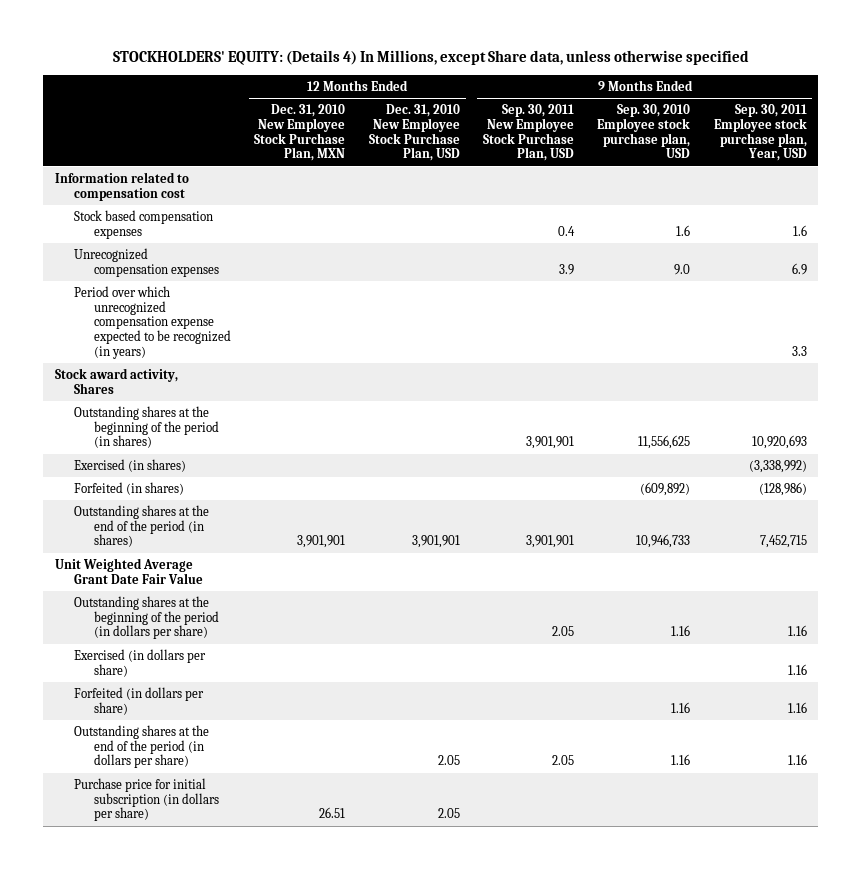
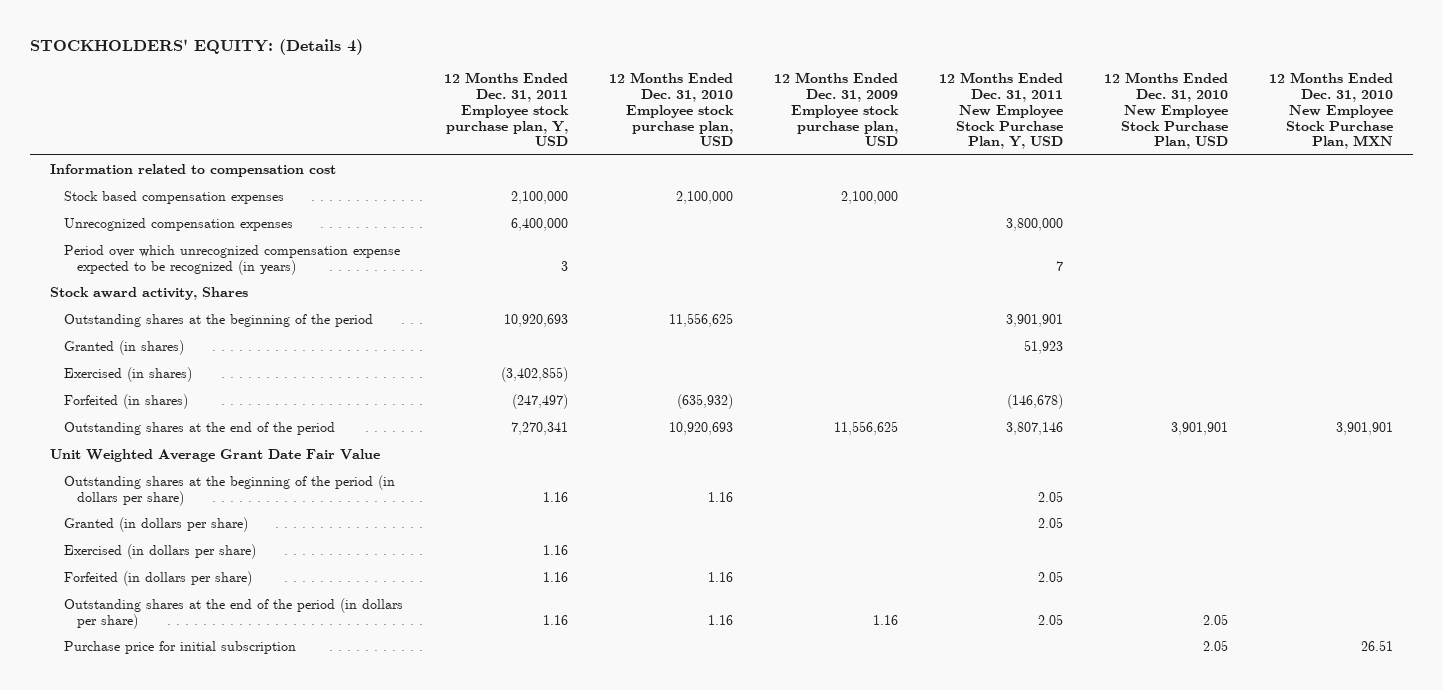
- STOCKHOLDERS' EQUITY: (Details 4) In Millions, except Share data, unless otherwise specified
+ STOCKHOLDERS' EQUITY: (Details 4)
- | 12 Months Ended Dec. 31, 2010 New Employee Stock Purchase Plan, MXN | 12 Months Ended Dec. 31, 2010 New Employee Stock Purchase Plan, USD | 9 Months Ended Sep. 30, 2011 New Employee Stock Purchase Plan, USD | 9 Months Ended Sep. 30, 2010 Employee stock purchase plan, USD | 9 Months Ended Sep. 30, 2011 Employee stock purchase plan, Year, USD
+ | 12 Months Ended Dec. 31, 2011 Employee stock purchase plan, Y, USD | 12 Months Ended Dec. 31, 2010 Employee stock purchase plan, USD | 12 Months Ended Dec. 31, 2009 Employee stock purchase plan, USD | 12 Months Ended Dec. 31, 2011 New Employee Stock Purchase Plan, Y, USD | 12 Months Ended Dec. 31, 2010 New Employee Stock Purchase Plan, USD | 12 Months Ended Dec. 31, 2010 New Employee Stock Purchase Plan, MXN
- Outstanding shares at the beginning of the period (in shares) | | | 3,901,901 | 11,556,625 | 10,920,693
+ Outstanding shares at the beginning of the period | 10,920,693 | 11,556,625 | | 3,901,901 | |
+ Granted (in shares) | | | | 51,923 | |
- Outstanding shares at the end of the period (in shares) | 3,901,901 | 3,901,901 | 3,901,901 | 10,946,733 | 7,452,715
+ Outstanding shares at the end of the period | 7,270,341 | 10,920,693 | 11,556,625 | 3,807,146 | 3,901,901 | 3,901,901
+ Granted (in dollars per share) | | | | 2.05 | |
- Purchase price for initial subscription (in dollars per share) | 26.51 | 2.05 | | |
+ Purchase price for initial subscription | | | | | 2.05 | 26.51

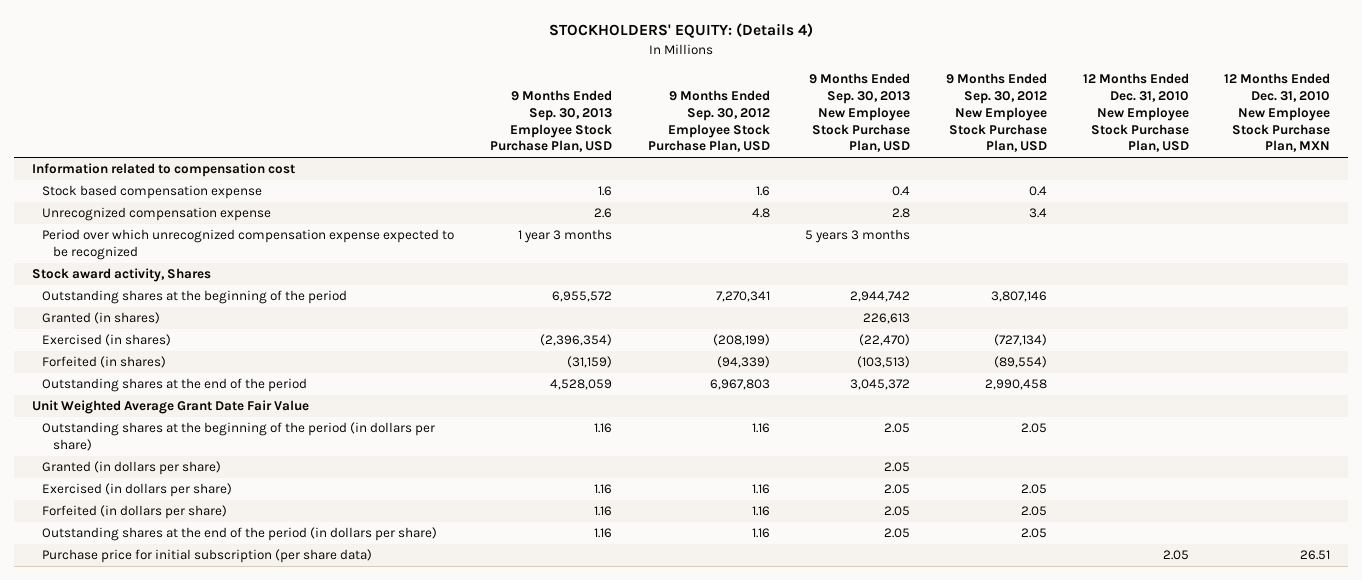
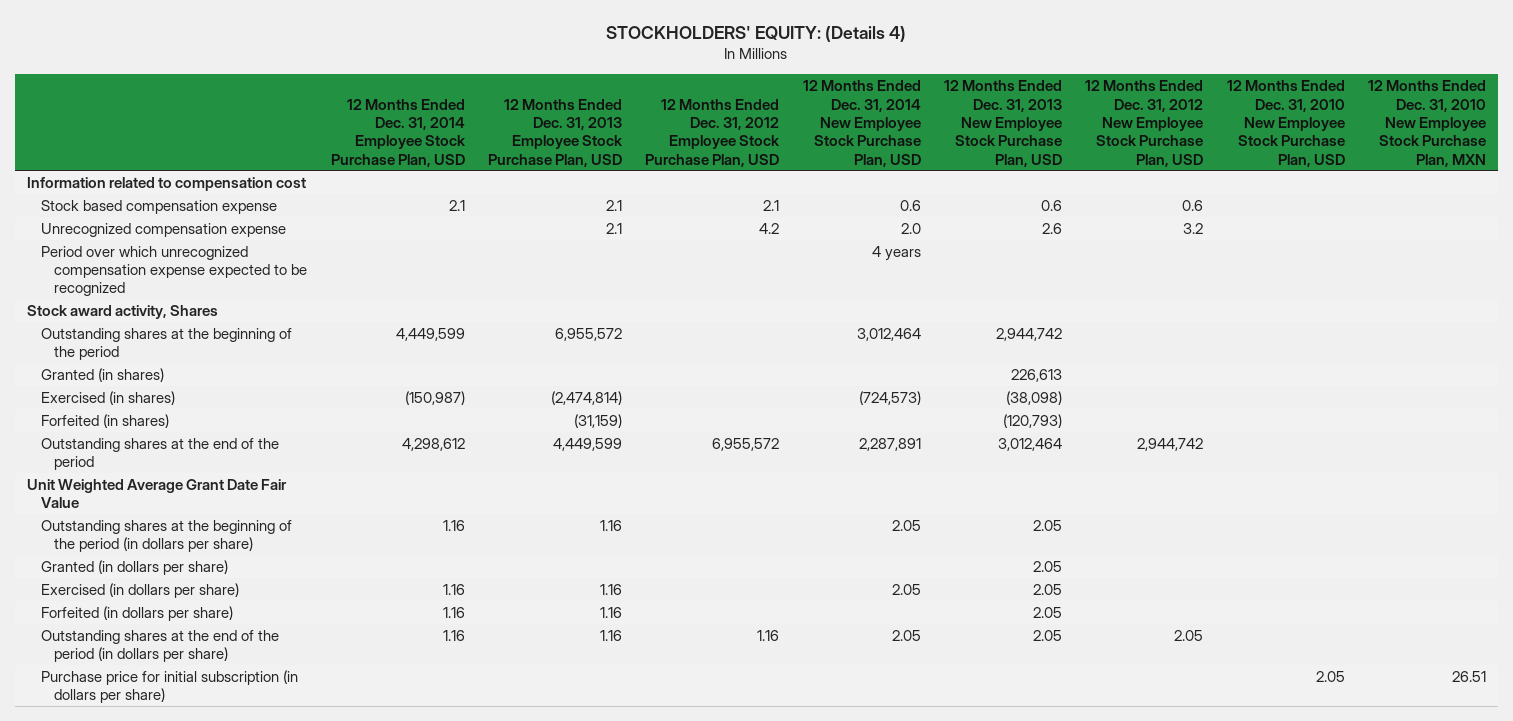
- | 9 Months Ended Sep. 30, 2013 Employee Stock Purchase Plan, USD | 9 Months Ended Sep. 30, 2012 Employee Stock Purchase Plan, USD | 9 Months Ended Sep. 30, 2013 New Employee Stock Purchase Plan, USD | 9 Months Ended Sep. 30, 2012 New Employee Stock Purchase Plan, USD | 12 Months Ended Dec. 31, 2010 New Employee Stock Purchase Plan, USD | 12 Months Ended Dec. 31, 2010 New Employee Stock Purchase Plan, MXN
+ | 12 Months Ended Dec. 31, 2014 Employee Stock Purchase Plan, USD | 12 Months Ended Dec. 31, 2013 Employee Stock Purchase Plan, USD | 12 Months Ended Dec. 31, 2012 Employee Stock Purchase Plan, USD | 12 Months Ended Dec. 31, 2014 New Employee Stock Purchase Plan, USD | 12 Months Ended Dec. 31, 2013 New Employee Stock Purchase Plan, USD | 12 Months Ended Dec. 31, 2012 New Employee Stock Purchase Plan, USD | 12 Months Ended Dec. 31, 2010 New Employee Stock Purchase Plan, USD | 12 Months Ended Dec. 31, 2010 New Employee Stock Purchase Plan, MXN
- Purchase price for initial subscription (per share data) | | | | | 2.05 | 26.51
+ Purchase price for initial subscription (in dollars per share) | | | | | | | 2.05 | 26.51

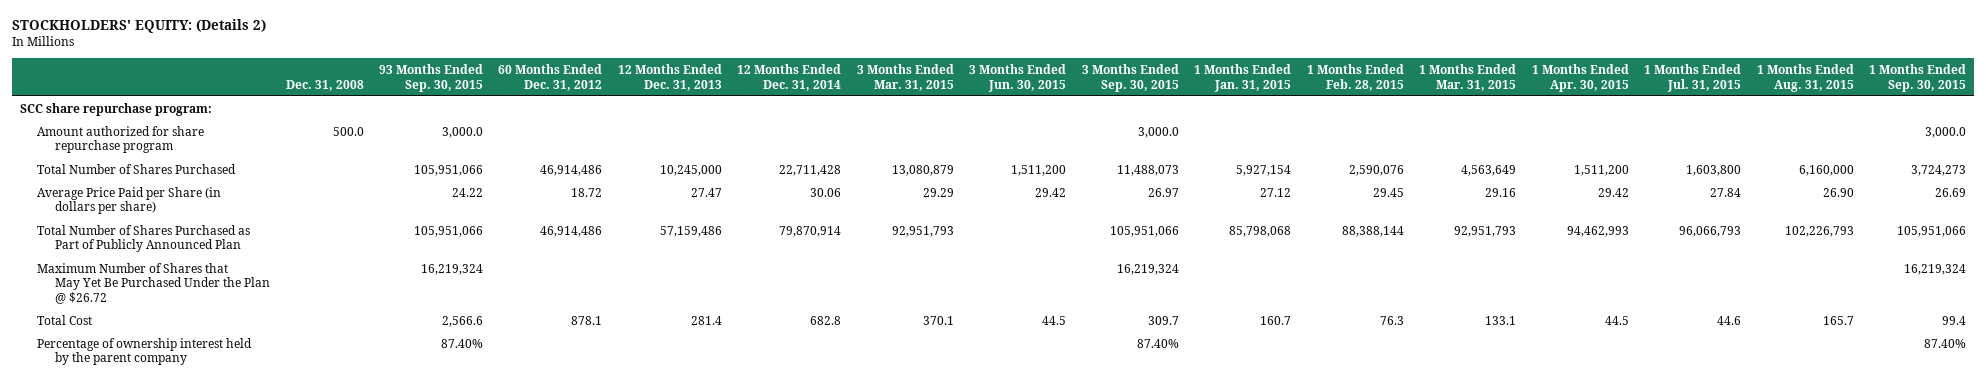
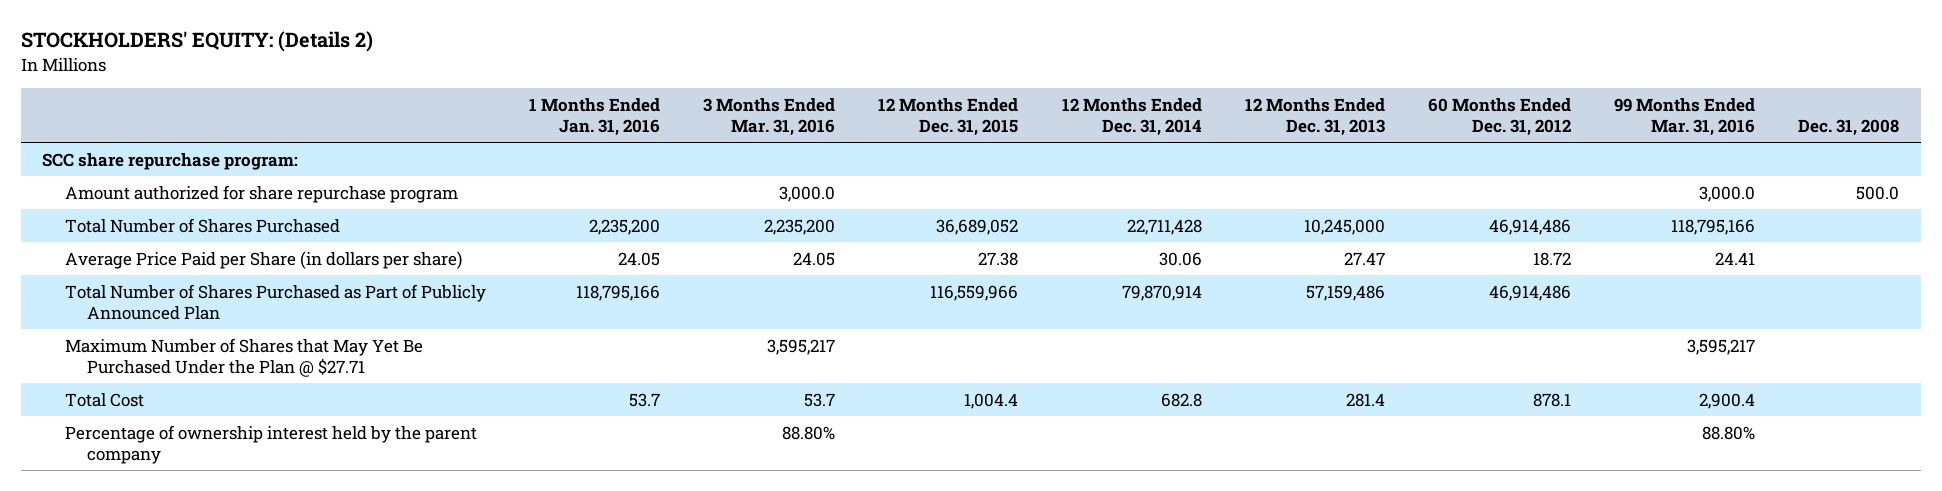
- | Dec. 31, 2008 | 93 Months Ended Sep. 30, 2015 | 60 Months Ended Dec. 31, 2012 | 12 Months Ended Dec. 31, 2013 | 12 Months Ended Dec. 31, 2014 | 3 Months Ended Mar. 31, 2015 | 3 Months Ended Jun. 30, 2015 | 3 Months Ended Sep. 30, 2015 | 1 Months Ended Jan. 31, 2015 | 1 Months Ended Feb. 28, 2015 | 1 Months Ended Mar. 31, 2015 | 1 Months Ended Apr. 30, 2015 | 1 Months Ended Jul. 31, 2015 | 1 Months Ended Aug. 31, 2015 | 1 Months Ended Sep. 30, 2015
+ | 1 Months Ended Jan. 31, 2016 | 3 Months Ended Mar. 31, 2016 | 12 Months Ended Dec. 31, 2015 | 12 Months Ended Dec. 31, 2014 | 12 Months Ended Dec. 31, 2013 | 60 Months Ended Dec. 31, 2012 | 99 Months Ended Mar. 31, 2016 | Dec. 31, 2008
- Maximum Number of Shares that May Yet Be Purchased Under the Plan @ $26.72 | | 16,219,324 | | | | | | 16,219,324 | | | | | | | 16,219,324
+ Maximum Number of Shares that May Yet Be Purchased Under the Plan @ $27.71 | | 3,595,217 | | | | | 3,595,217 |

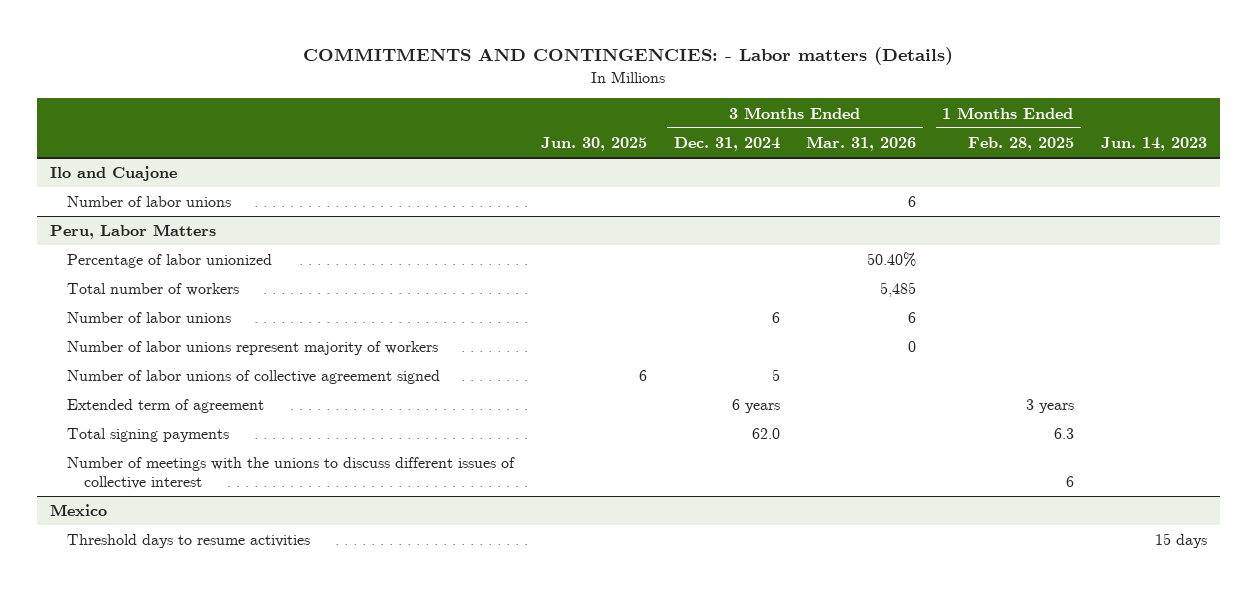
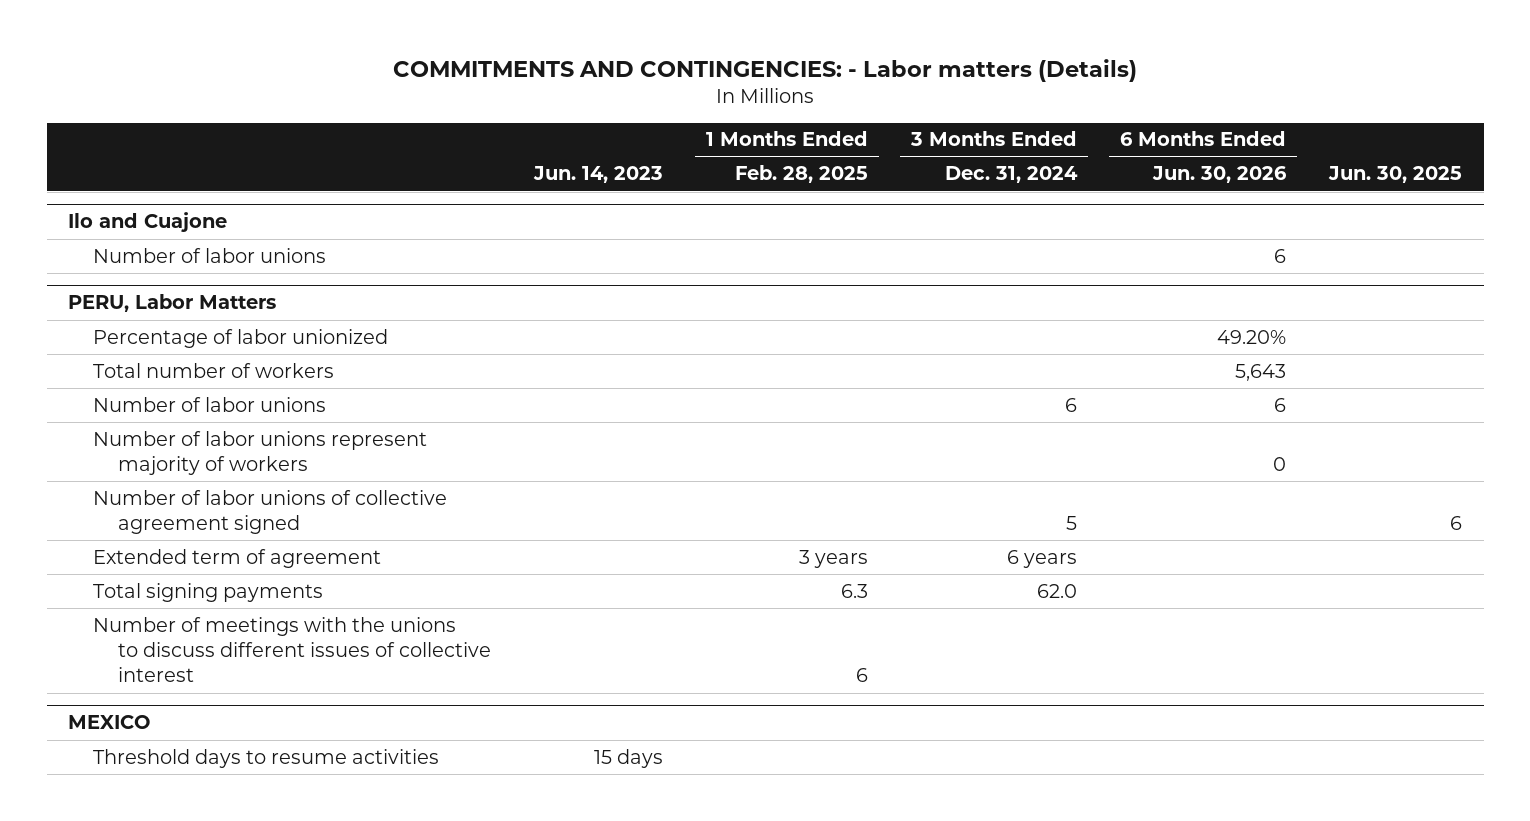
- | Jun. 30, 2025 | 3 Months Ended Dec. 31, 2024 | 3 Months Ended Mar. 31, 2026 | 1 Months Ended Feb. 28, 2025 | Jun. 14, 2023
+ | Jun. 14, 2023 | 1 Months Ended Feb. 28, 2025 | 3 Months Ended Dec. 31, 2024 | 6 Months Ended Jun. 30, 2026 | Jun. 30, 2025
- Peru, Labor Matters
+ PERU, Labor Matters
- Mexico
+ MEXICO

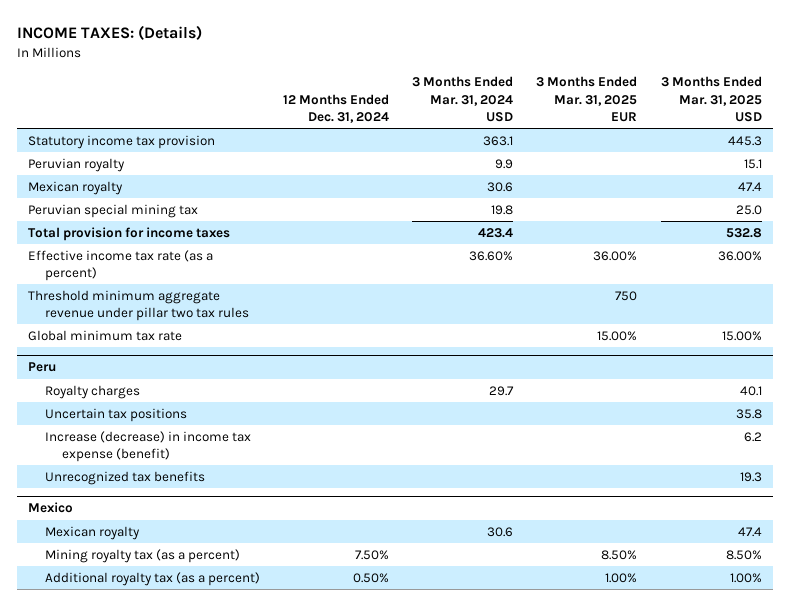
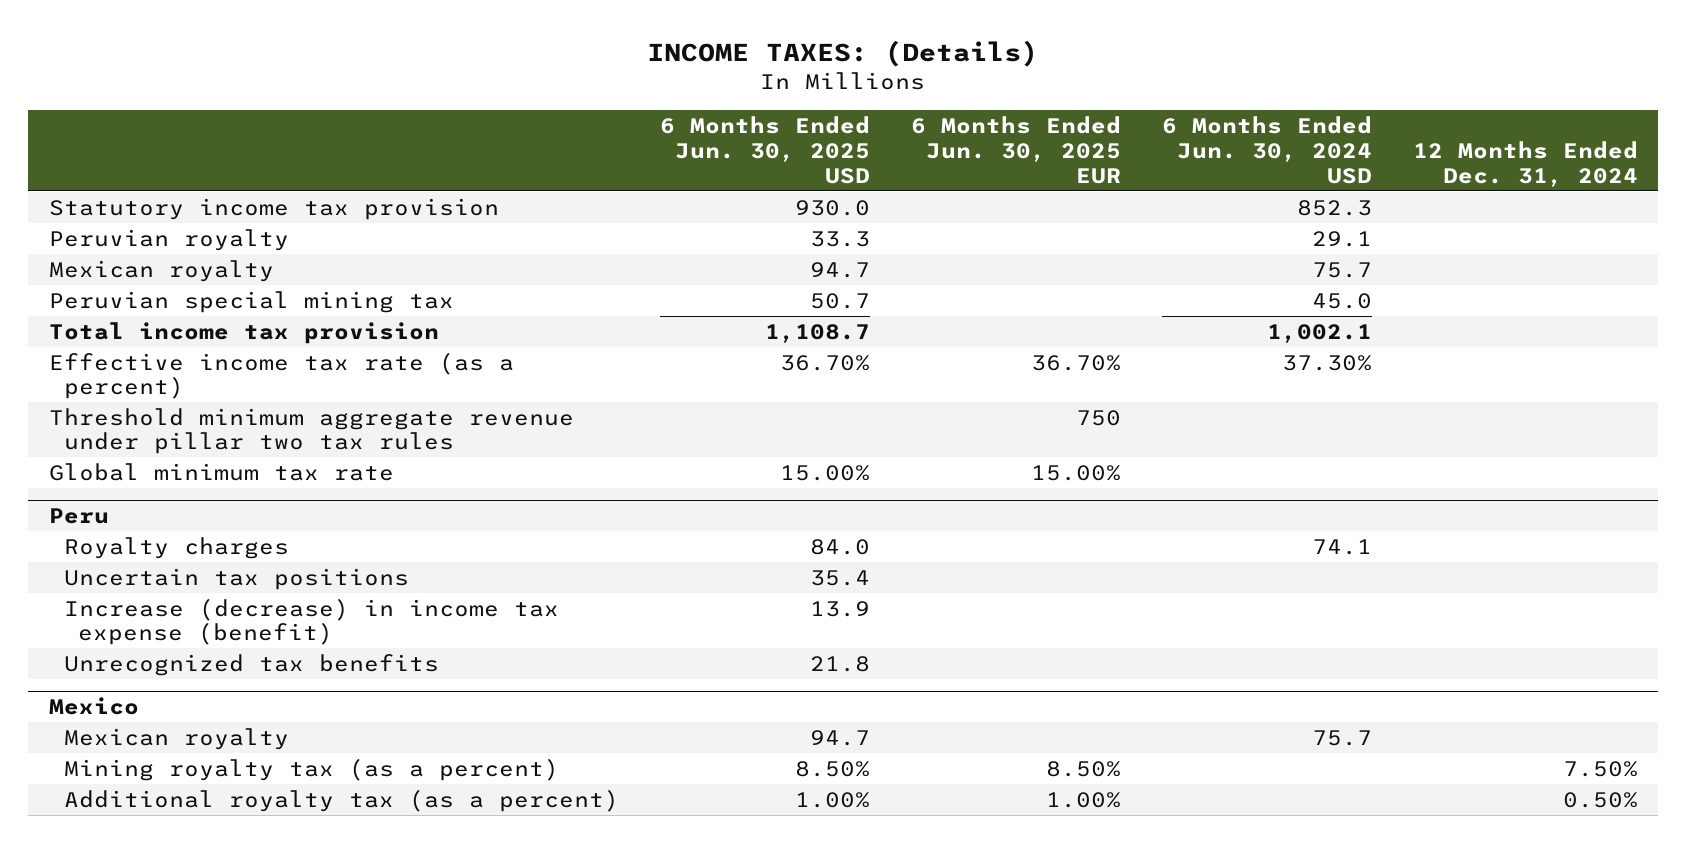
- | 12 Months Ended Dec. 31, 2024 | 3 Months Ended Mar. 31, 2024 USD | 3 Months Ended Mar. 31, 2025 EUR | 3 Months Ended Mar. 31, 2025 USD
+ | 6 Months Ended Jun. 30, 2025 USD | 6 Months Ended Jun. 30, 2025 EUR | 6 Months Ended Jun. 30, 2024 USD | 12 Months Ended Dec. 31, 2024
- Total provision for income taxes | | 423.4 | | 532.8
+ Total income tax provision | 1,108.7 | | 1,002.1 |

